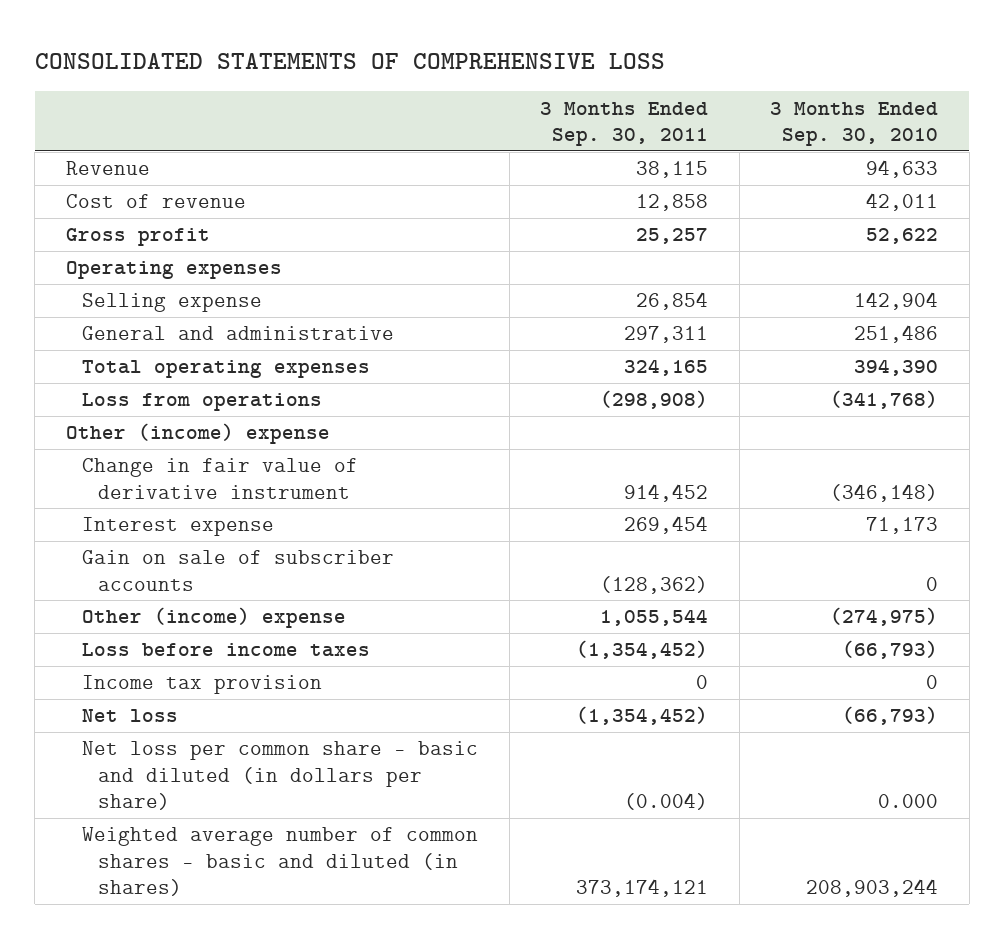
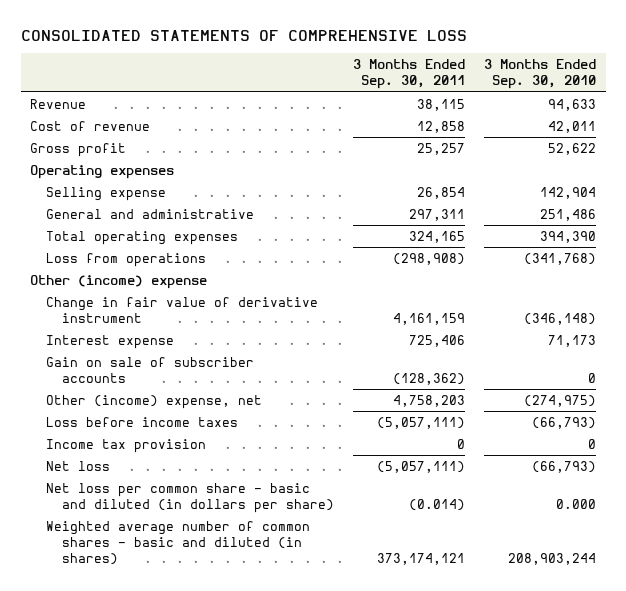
- Change in fair value of derivative instrument | 914,452 | (346,148)
- Interest expense | 269,454 | 71,173
+ Change in fair value of derivative instrument | 4,161,159 | (346,148)
+ Interest expense | 725,406 | 71,173
- Other (income) expense | 1,055,544 | (274,975)
- Loss before income taxes | (1,354,452) | (66,793)
+ Other (income) expense, net | 4,758,203 | (274,975)
+ Loss before income taxes | (5,057,111) | (66,793)
- Net loss | (1,354,452) | (66,793)
- Net loss per common share - basic and diluted (in dollars per share) | (0.004) | 0.000
+ Net loss | (5,057,111) | (66,793)
+ Net loss per common share - basic and diluted (in dollars per share) | (0.014) | 0.000

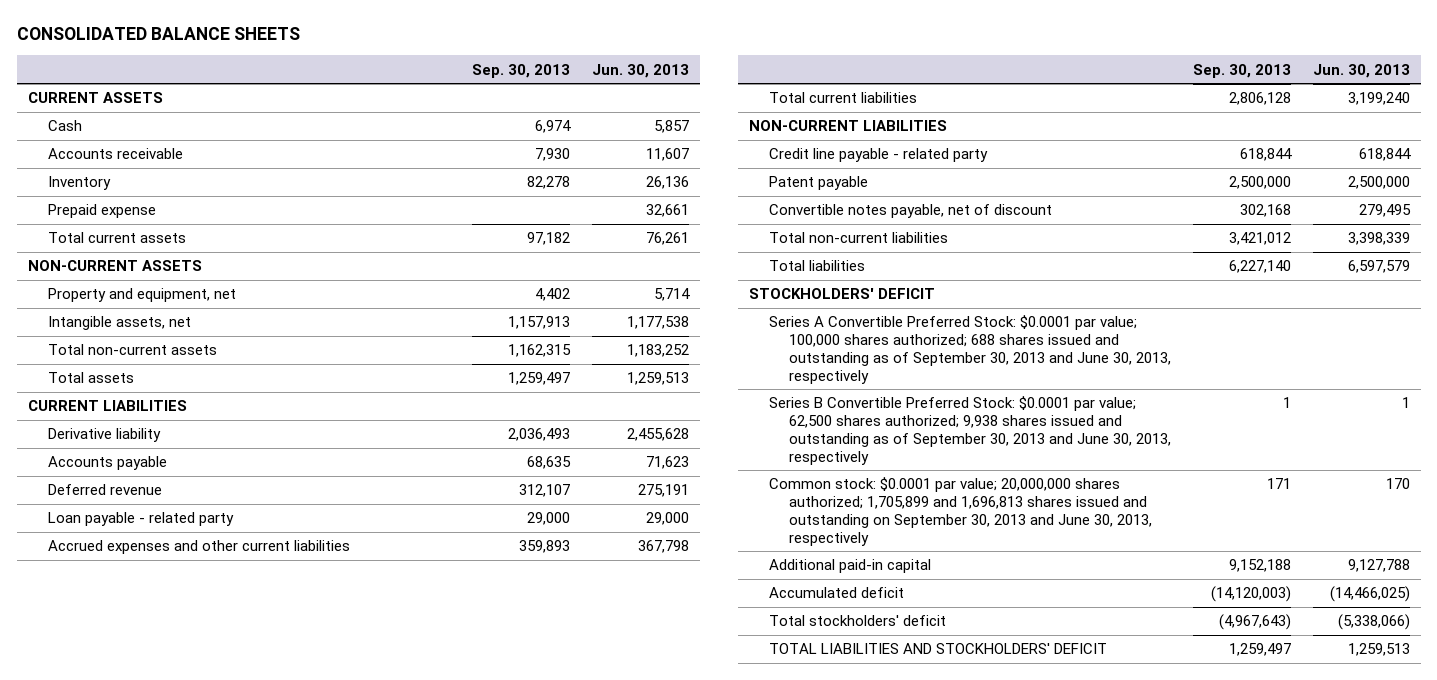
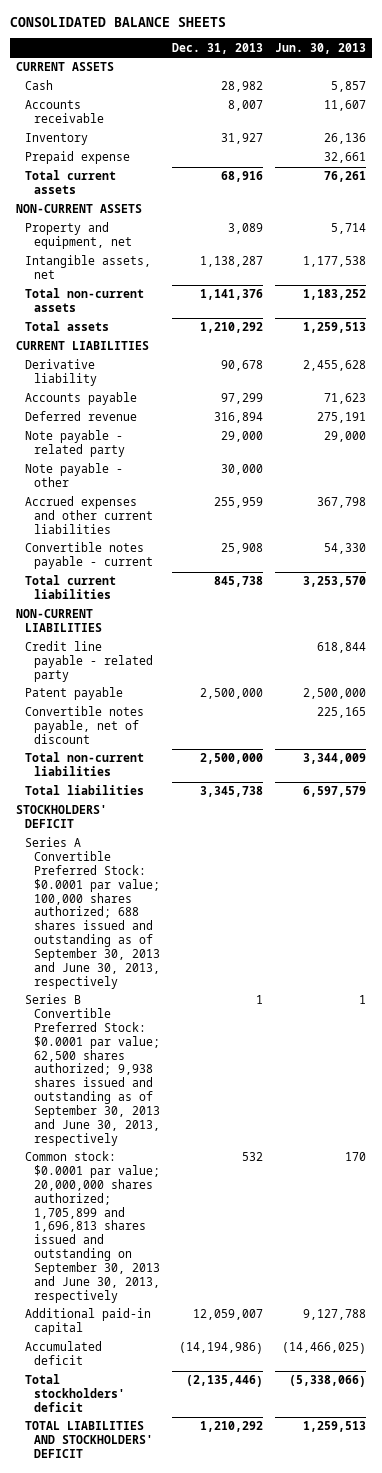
- | Sep. 30, 2013 | Jun. 30, 2013
+ | Dec. 31, 2013 | Jun. 30, 2013
- Loan payable - related party | 29,000 | 29,000
+ Note payable - related party | 29,000 | 29,000
+ Note payable - other | 30,000 |
- Total current liabilities | 2,806,128 | 3,199,240
+ Convertible notes payable - current | 25,908 | 54,330
+ Total current liabilities | 845,738 | 3,253,570
- Convertible notes payable, net of discount | 302,168 | 279,495
- Total non-current liabilities | 3,421,012 | 3,398,339
+ Convertible notes payable, net of discount | | 225,165
+ Total non-current liabilities | 2,500,000 | 3,344,009

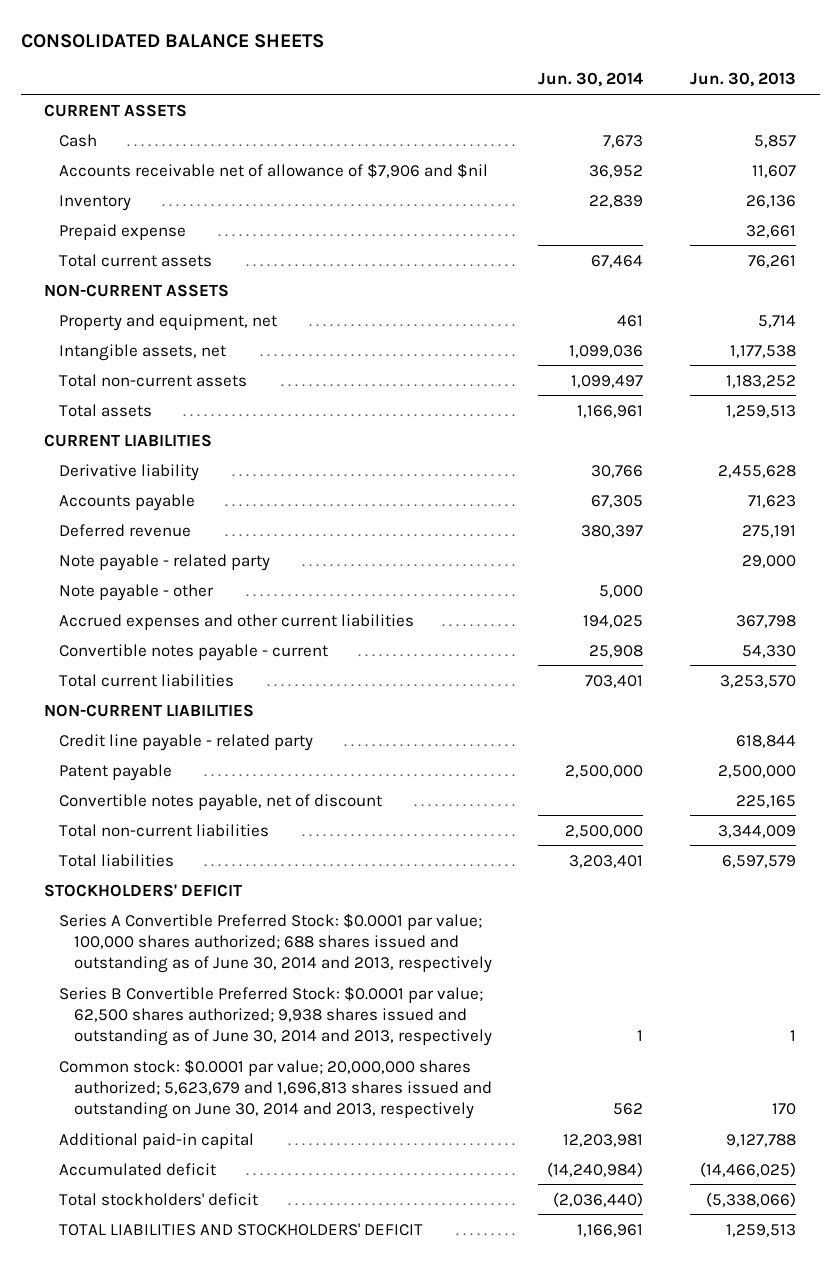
- | Dec. 31, 2013 | Jun. 30, 2013
+ | Jun. 30, 2014 | Jun. 30, 2013
- Accounts receivable | 8,007 | 11,607
+ Accounts receivable net of allowance of $7,906 and $nil | 36,952 | 11,607
- Series A Convertible Preferred Stock: $0.0001 par value; 100,000 shares authorized; 688 shares issued and outstanding as of September 30, 2013 and June 30, 2013, respectively
- Series B Convertible Preferred Stock: $0.0001 par value; 62,500 shares authorized; 9,938 shares issued and outstanding as of September 30, 2013 and June 30, 2013, respectively | 1 | 1
- Common stock: $0.0001 par value; 20,000,000 shares authorized; 1,705,899 and 1,696,813 shares issued and outstanding on September 30, 2013 and June 30, 2013, respectively | 532 | 170
+ Series A Convertible Preferred Stock: $0.0001 par value; 100,000 shares authorized; 688 shares issued and outstanding as of June 30, 2014 and 2013, respectively
+ Series B Convertible Preferred Stock: $0.0001 par value; 62,500 shares authorized; 9,938 shares issued and outstanding as of June 30, 2014 and 2013, respectively | 1 | 1
+ Common stock: $0.0001 par value; 20,000,000 shares authorized; 5,623,679 and 1,696,813 shares issued and outstanding on June 30, 2014 and 2013, respectively | 562 | 170

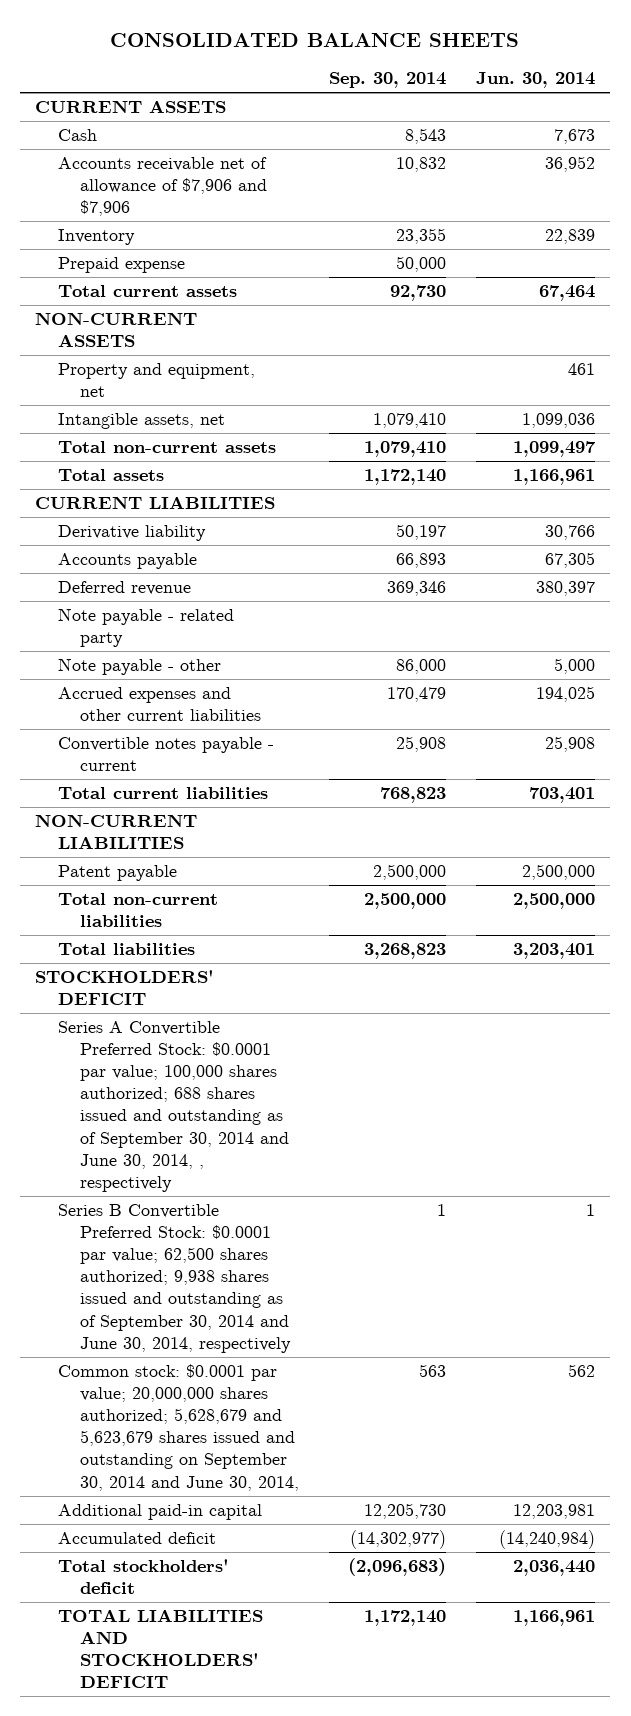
- | Jun. 30, 2014 | Jun. 30, 2013
+ | Sep. 30, 2014 | Jun. 30, 2014
- Accounts receivable net of allowance of $7,906 and $nil | 36,952 | 11,607
+ Accounts receivable net of allowance of $7,906 and $7,906 | 10,832 | 36,952
- Credit line payable - related party | | 618,844
- Convertible notes payable, net of discount | | 225,165
- Series A Convertible Preferred Stock: $0.0001 par value; 100,000 shares authorized; 688 shares issued and outstanding as of June 30, 2014 and 2013, respectively
- Series B Convertible Preferred Stock: $0.0001 par value; 62,500 shares authorized; 9,938 shares issued and outstanding as of June 30, 2014 and 2013, respectively | 1 | 1
- Common stock: $0.0001 par value; 20,000,000 shares authorized; 5,623,679 and 1,696,813 shares issued and outstanding on June 30, 2014 and 2013, respectively | 562 | 170
+ Series A Convertible Preferred Stock: $0.0001 par value; 100,000 shares authorized; 688 shares issued and outstanding as of September 30, 2014 and June 30, 2014, , respectively
+ Series B Convertible Preferred Stock: $0.0001 par value; 62,500 shares authorized; 9,938 shares issued and outstanding as of September 30, 2014 and June 30, 2014, respectively | 1 | 1
+ Common stock: $0.0001 par value; 20,000,000 shares authorized; 5,628,679 and 5,623,679 shares issued and outstanding on September 30, 2014 and June 30, 2014, | 563 | 562
- Total stockholders' deficit | (2,036,440) | (5,338,066)
+ Total stockholders' deficit | (2,096,683) | 2,036,440

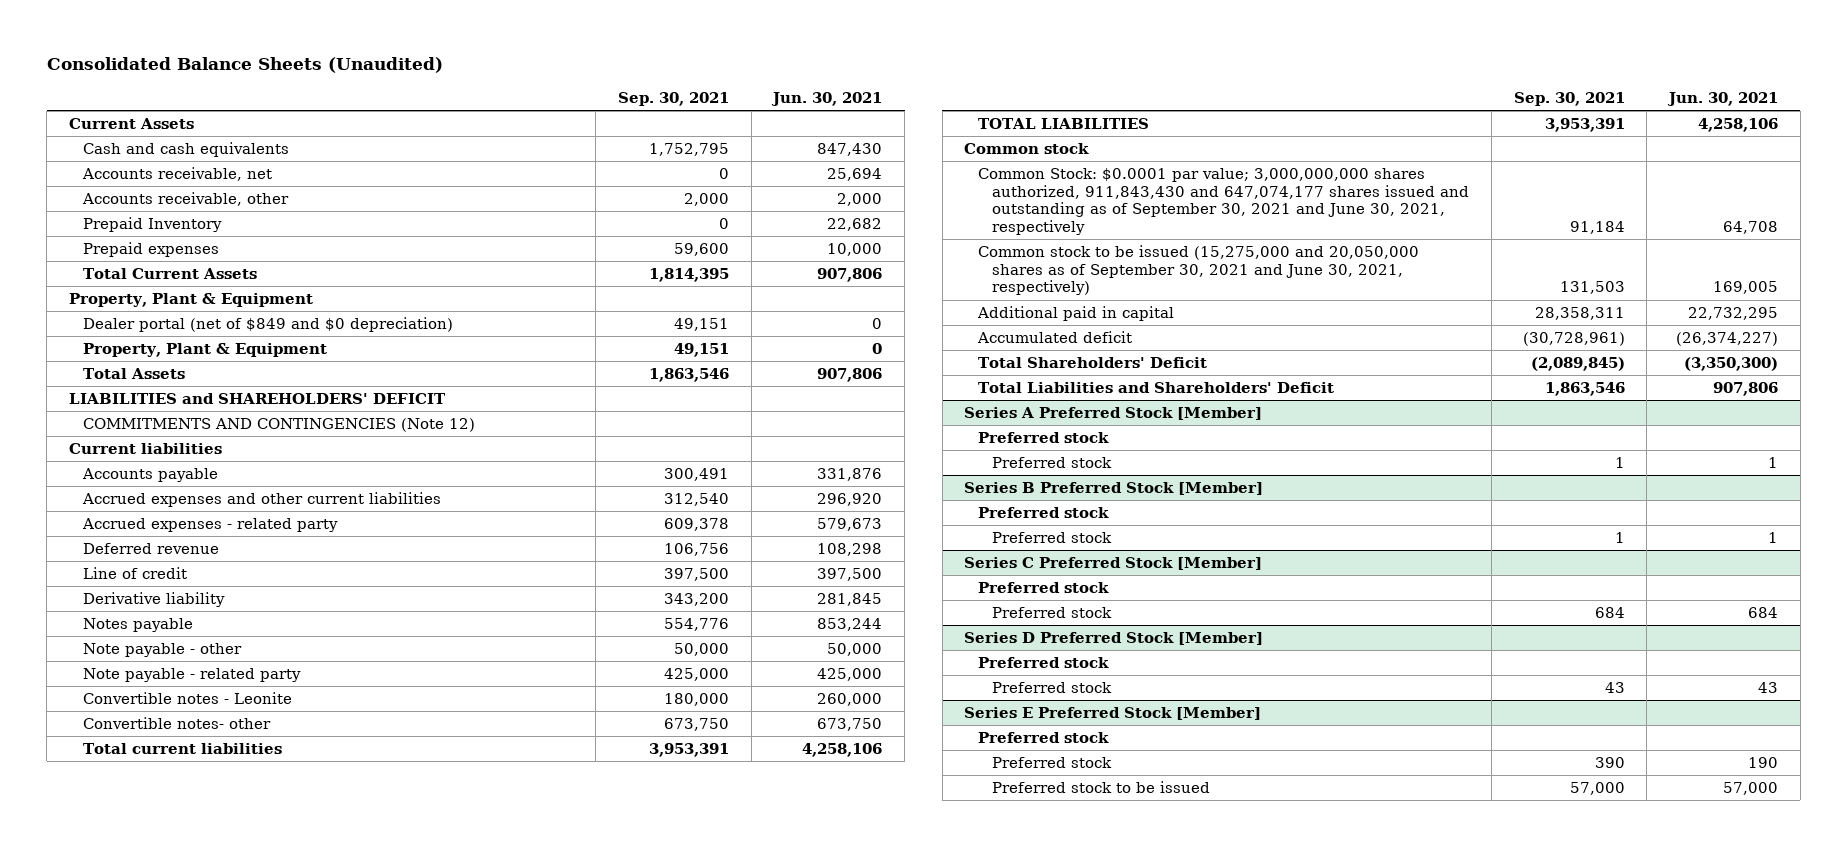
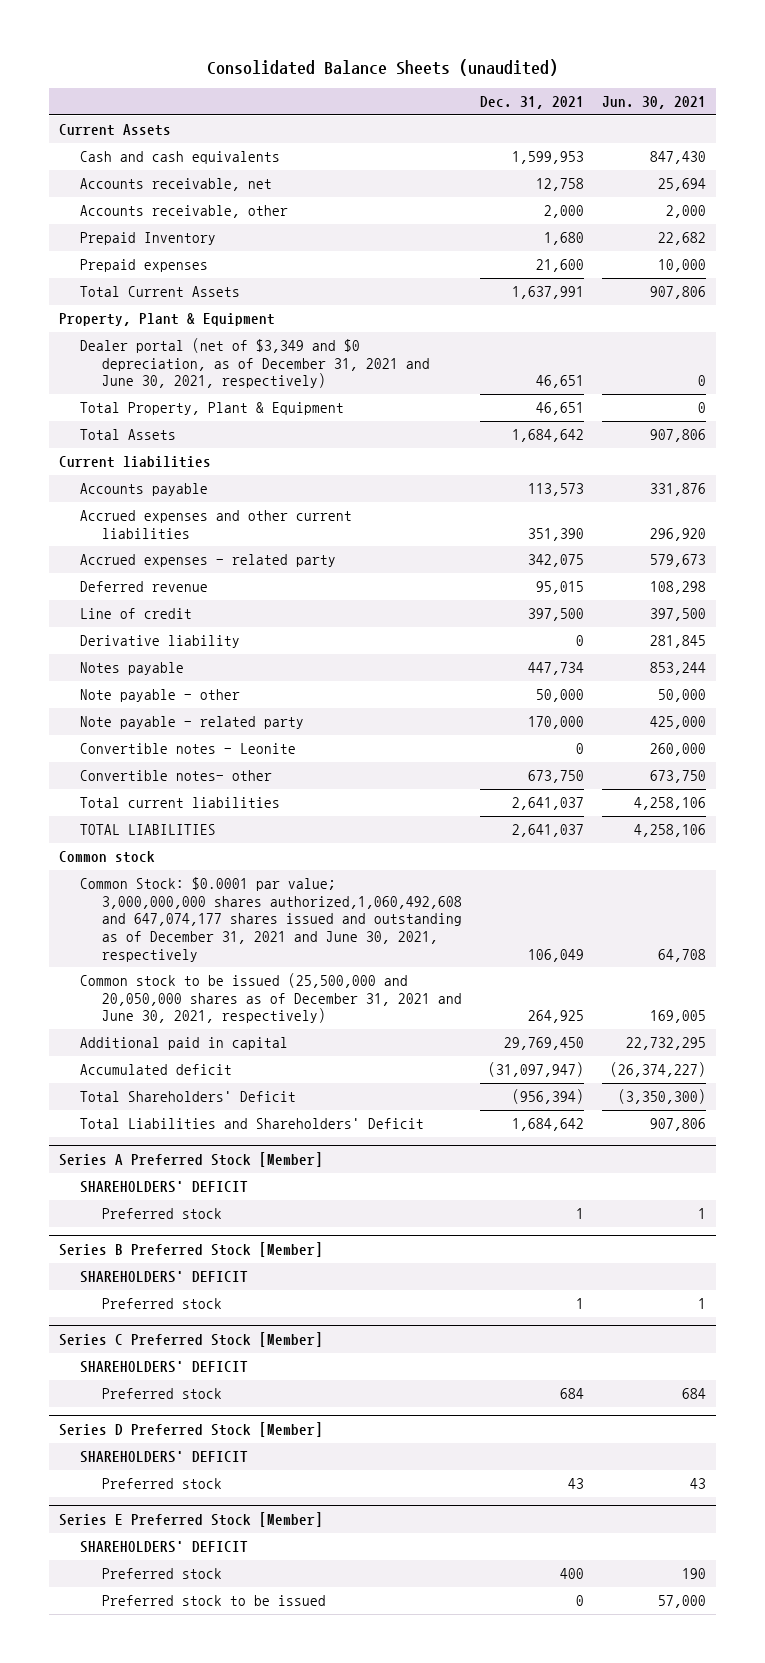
- Consolidated Balance Sheets (Unaudited)
+ Consolidated Balance Sheets (unaudited)
- | Sep. 30, 2021 | Jun. 30, 2021
+ | Dec. 31, 2021 | Jun. 30, 2021
- Dealer portal (net of $849 and $0 depreciation) | 49,151 | 0
- Property, Plant & Equipment | 49,151 | 0
+ Dealer portal (net of $3,349 and $0 depreciation, as of December 31, 2021 and June 30, 2021, respectively) | 46,651 | 0
+ Total Property, Plant & Equipment | 46,651 | 0
- LIABILITIES and SHAREHOLDERS' DEFICIT
- COMMITMENTS AND CONTINGENCIES (Note 12)
- Common Stock: $0.0001 par value; 3,000,000,000 shares authorized, 911,843,430 and 647,074,177 shares issued and outstanding as of September 30, 2021 and June 30, 2021, respectively | 91,184 | 64,708
- Common stock to be issued (15,275,000 and 20,050,000 shares as of September 30, 2021 and June 30, 2021, respectively) | 131,503 | 169,005
+ Common Stock: $0.0001 par value; 3,000,000,000 shares authorized,1,060,492,608 and 647,074,177 shares issued and outstanding as of December 31, 2021 and June 30, 2021, respectively | 106,049 | 64,708
+ Common stock to be issued (25,500,000 and 20,050,000 shares as of December 31, 2021 and June 30, 2021, respectively) | 264,925 | 169,005
@ Series A Preferred Stock [Member]
- Preferred stock
+ SHAREHOLDERS' DEFICIT
@ Series B Preferred Stock [Member]
- Preferred stock
+ SHAREHOLDERS' DEFICIT
@ Series C Preferred Stock [Member]
- Preferred stock
+ SHAREHOLDERS' DEFICIT
@ Series D Preferred Stock [Member]
- Preferred stock
+ SHAREHOLDERS' DEFICIT
@ Series E Preferred Stock [Member]
- Preferred stock
+ SHAREHOLDERS' DEFICIT

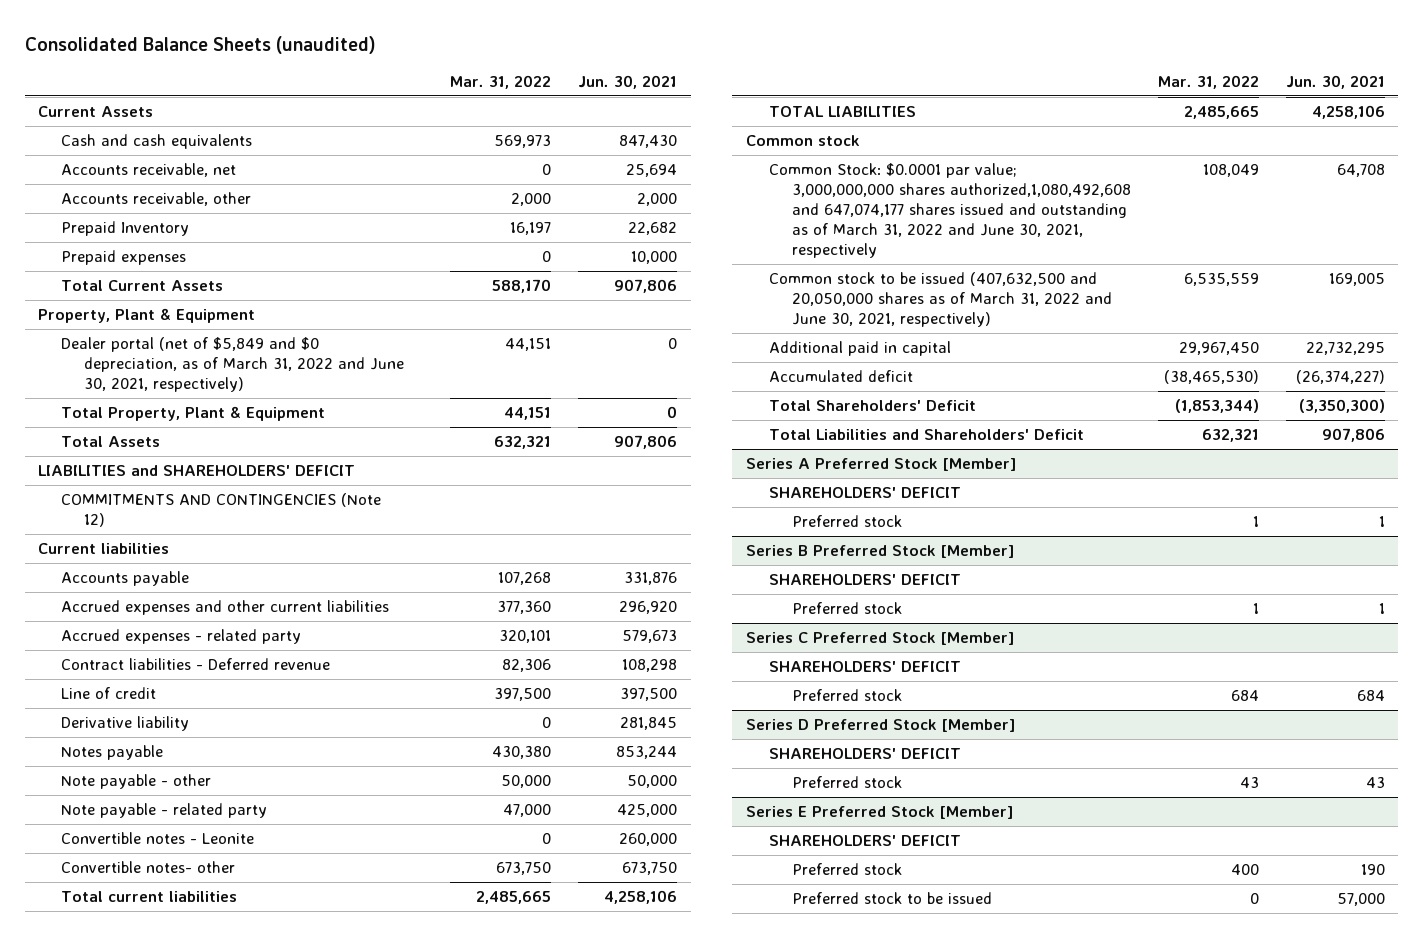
- | Dec. 31, 2021 | Jun. 30, 2021
+ | Mar. 31, 2022 | Jun. 30, 2021
- Dealer portal (net of $3,349 and $0 depreciation, as of December 31, 2021 and June 30, 2021, respectively) | 46,651 | 0
+ Dealer portal (net of $5,849 and $0 depreciation, as of March 31, 2022 and June 30, 2021, respectively) | 44,151 | 0
+ LIABILITIES and SHAREHOLDERS' DEFICIT
+ COMMITMENTS AND CONTINGENCIES (Note 12)
- Deferred revenue | 95,015 | 108,298
+ Contract liabilities - Deferred revenue | 82,306 | 108,298
- Common Stock: $0.0001 par value; 3,000,000,000 shares authorized,1,060,492,608 and 647,074,177 shares issued and outstanding as of December 31, 2021 and June 30, 2021, respectively | 106,049 | 64,708
- Common stock to be issued (25,500,000 and 20,050,000 shares as of December 31, 2021 and June 30, 2021, respectively) | 264,925 | 169,005
+ Common Stock: $0.0001 par value; 3,000,000,000 shares authorized,1,080,492,608 and 647,074,177 shares issued and outstanding as of March 31, 2022 and June 30, 2021, respectively | 108,049 | 64,708
+ Common stock to be issued (407,632,500 and 20,050,000 shares as of March 31, 2022 and June 30, 2021, respectively) | 6,535,559 | 169,005

